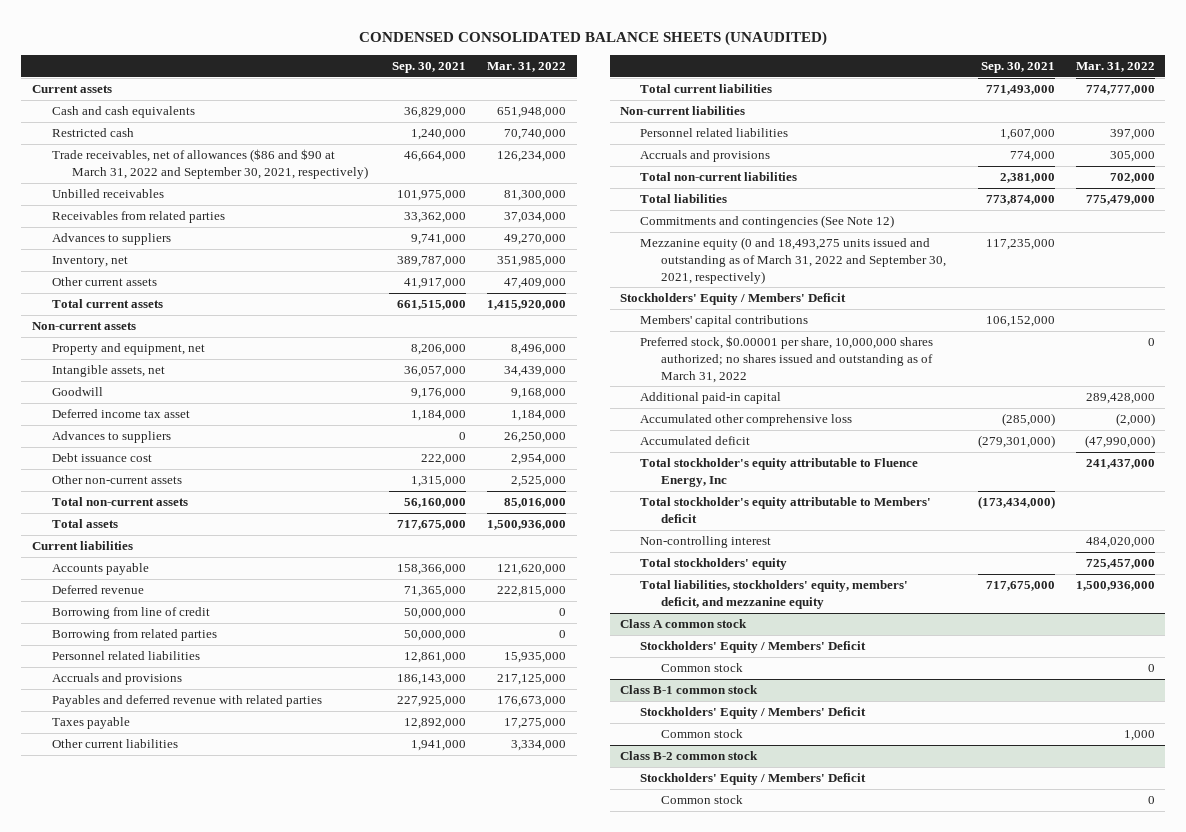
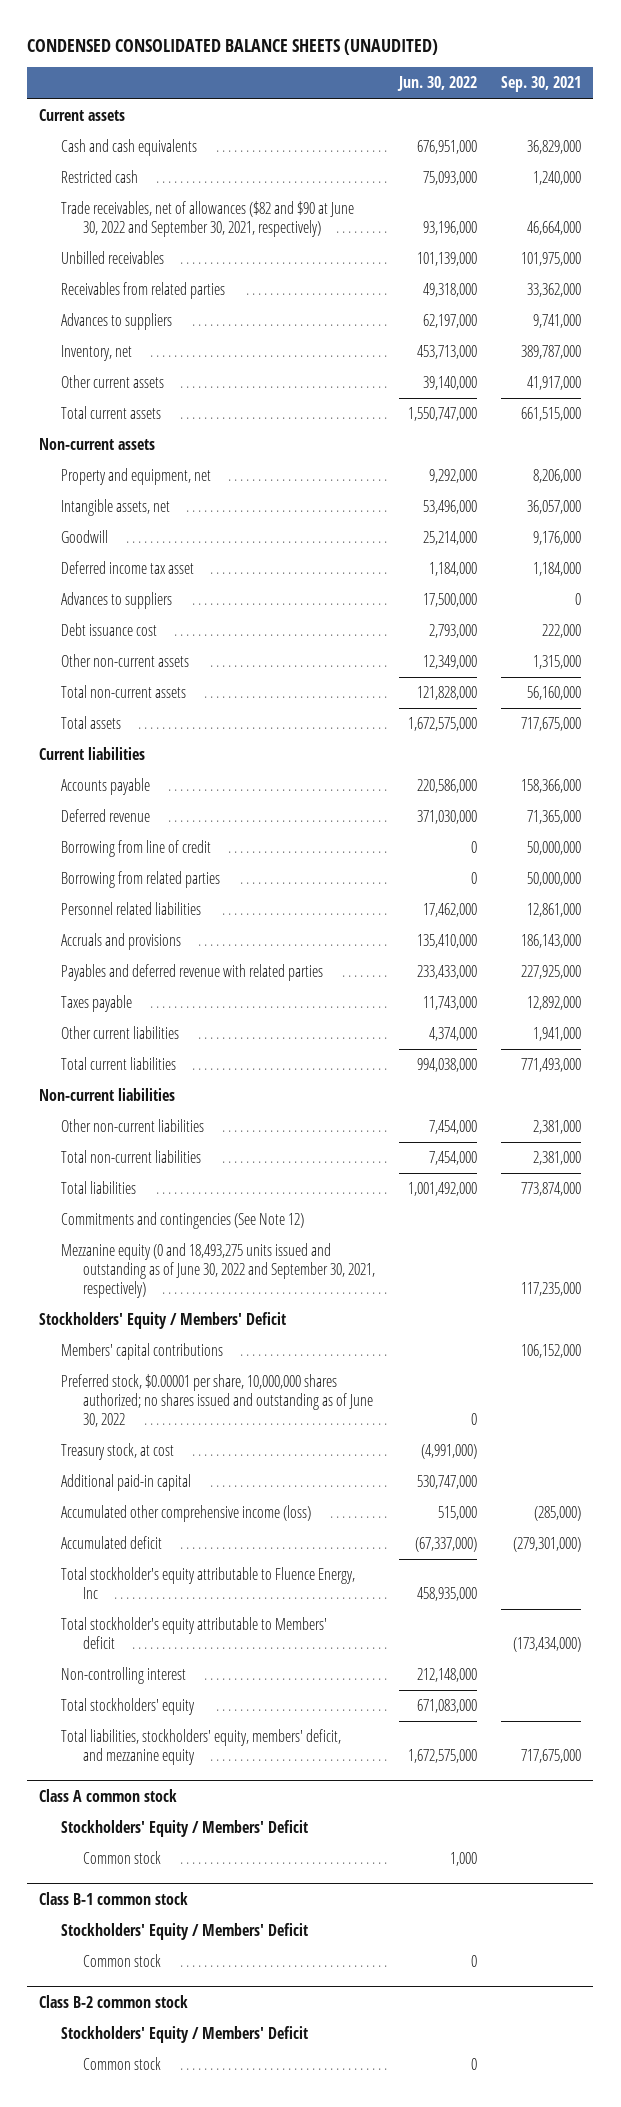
- | Sep. 30, 2021 | Mar. 31, 2022
+ | Jun. 30, 2022 | Sep. 30, 2021
- Trade receivables, net of allowances ($86 and $90 at March 31, 2022 and September 30, 2021, respectively) | 46,664,000 | 126,234,000
+ Trade receivables, net of allowances ($82 and $90 at June 30, 2022 and September 30, 2021, respectively) | 93,196,000 | 46,664,000
- Personnel related liabilities | 1,607,000 | 397,000
- Accruals and provisions | 774,000 | 305,000
+ Other non-current liabilities | 7,454,000 | 2,381,000
- Mezzanine equity (0 and 18,493,275 units issued and outstanding as of March 31, 2022 and September 30, 2021, respectively) | 117,235,000 |
+ Mezzanine equity (0 and 18,493,275 units issued and outstanding as of June 30, 2022 and September 30, 2021, respectively) | | 117,235,000
- Preferred stock, $0.00001 per share, 10,000,000 shares authorized; no shares issued and outstanding as of March 31, 2022 | | 0
+ Preferred stock, $0.00001 per share, 10,000,000 shares authorized; no shares issued and outstanding as of June 30, 2022 | 0 |
+ Treasury stock, at cost | (4,991,000) |
- Accumulated other comprehensive loss | (285,000) | (2,000)
+ Accumulated other comprehensive income (loss) | 515,000 | (285,000)

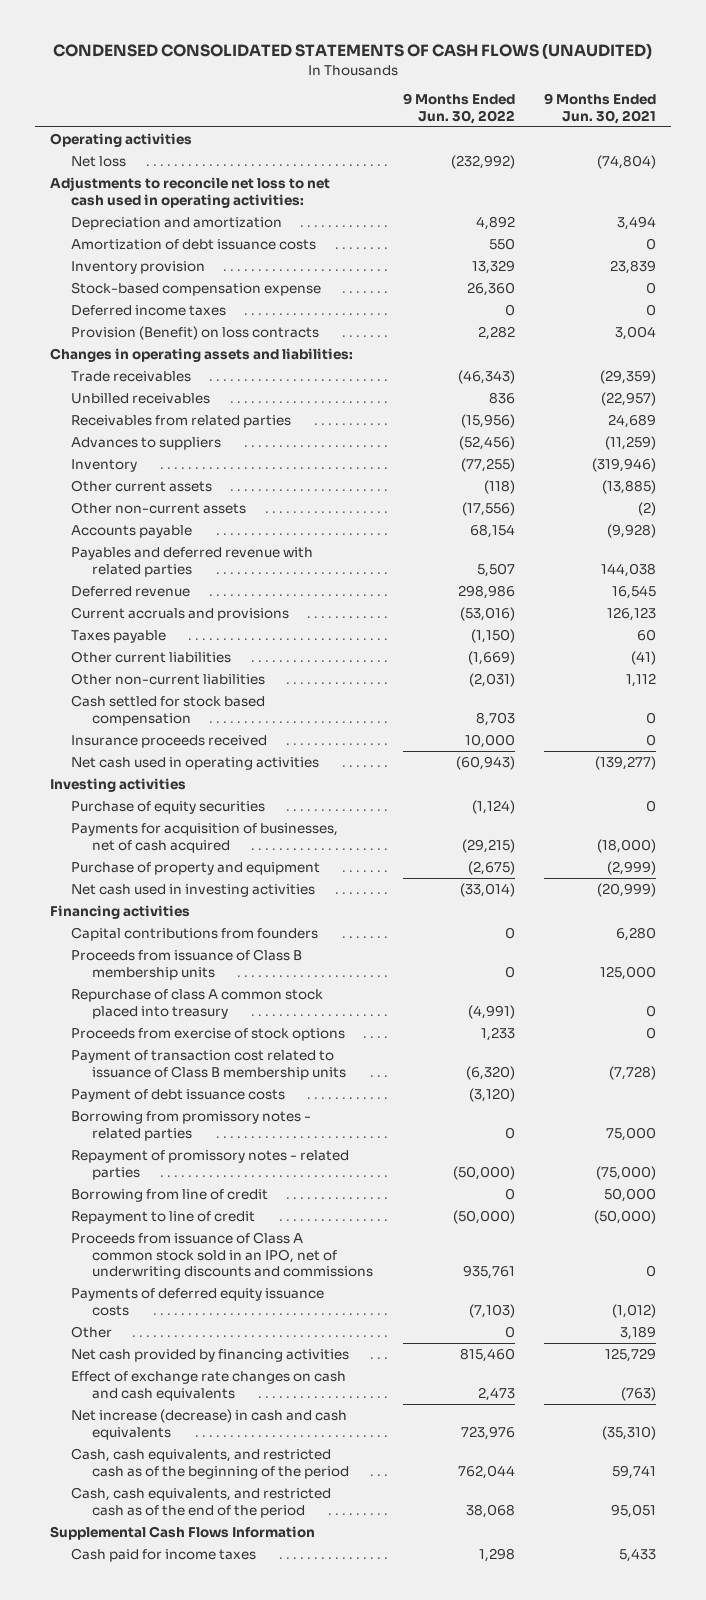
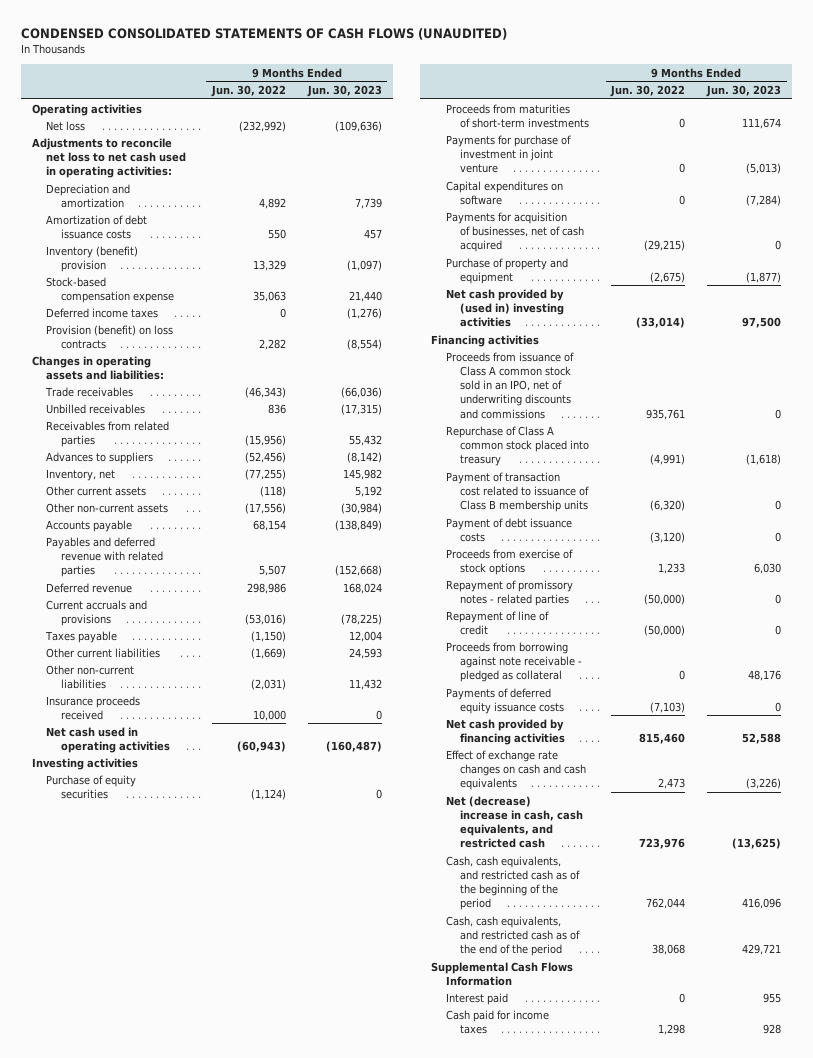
- | 9 Months Ended Jun. 30, 2022 | 9 Months Ended Jun. 30, 2021
+ | 9 Months Ended Jun. 30, 2022 | 9 Months Ended Jun. 30, 2023
- Inventory provision | 13,329 | 23,839
- Stock-based compensation expense | 26,360 | 0
+ Inventory (benefit) provision | 13,329 | (1,097)
+ Stock-based compensation expense | 35,063 | 21,440
- Provision (Benefit) on loss contracts | 2,282 | 3,004
+ Provision (benefit) on loss contracts | 2,282 | (8,554)
- Inventory | (77,255) | (319,946)
+ Inventory, net | (77,255) | 145,982
- Cash settled for stock based compensation | 8,703 | 0
+ Proceeds from maturities of short-term investments | 0 | 111,674
+ Payments for purchase of investment in joint venture | 0 | (5,013)
+ Capital expenditures on software | 0 | (7,284)
- Net cash used in investing activities | (33,014) | (20,999)
+ Net cash provided by (used in) investing activities | (33,014) | 97,500
- Capital contributions from founders | 0 | 6,280
- Proceeds from issuance of Class B membership units | 0 | 125,000
- Repurchase of class A common stock placed into treasury | (4,991) | 0
moved up: Proceeds from issuance of Class A common stock sold in an IPO, net of underwriting discounts and commissions | 935,761 | 0
+ Repurchase of Class A common stock placed into treasury | (4,991) | (1,618)
- Borrowing from promissory notes - related parties | 0 | 75,000
moved down: Proceeds from exercise of stock options | 1,233 | 6,030
- Borrowing from line of credit | 0 | 50,000
- Repayment to line of credit | (50,000) | (50,000)
+ Repayment of line of credit | (50,000) | 0
+ Proceeds from borrowing against note receivable - pledged as collateral | 0 | 48,176
- Other | 0 | 3,189
- Net increase (decrease) in cash and cash equivalents | 723,976 | (35,310)
+ Net (decrease) increase in cash, cash equivalents, and restricted cash | 723,976 | (13,625)
+ Interest paid | 0 | 955

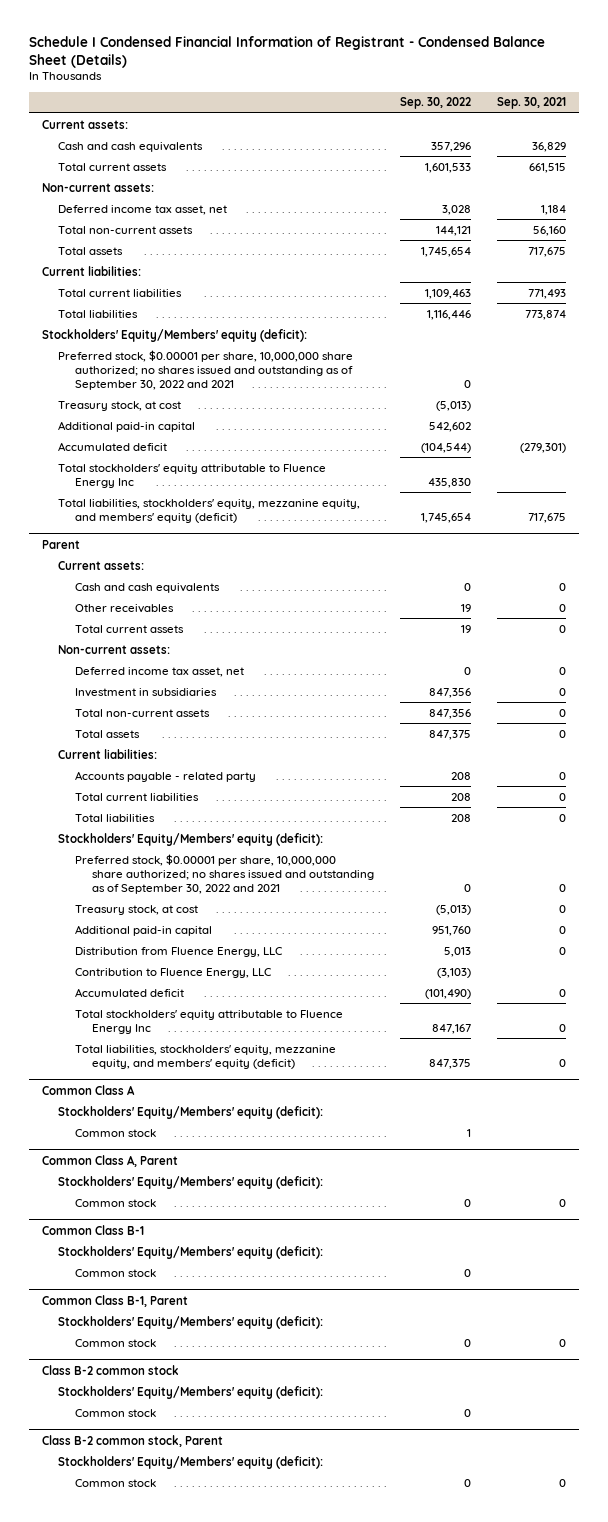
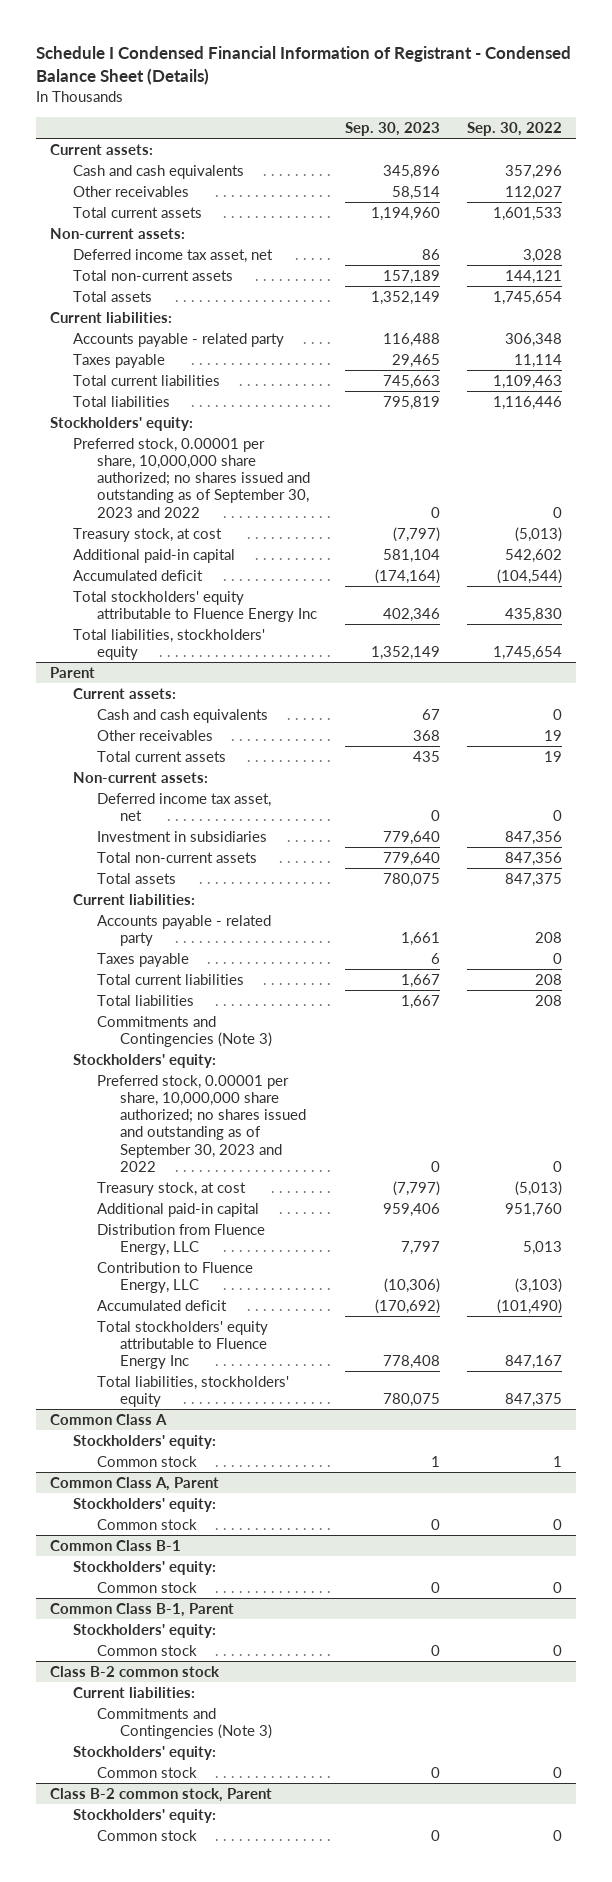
- | Sep. 30, 2022 | Sep. 30, 2021
+ | Sep. 30, 2023 | Sep. 30, 2022
+ Other receivables | 58,514 | 112,027
+ Accounts payable - related party | 116,488 | 306,348
+ Taxes payable | 29,465 | 11,114
- Stockholders' Equity/Members' equity (deficit):
- Preferred stock, $0.00001 per share, 10,000,000 share authorized; no shares issued and outstanding as of September 30, 2022 and 2021 | 0 |
+ Stockholders' equity:
+ Preferred stock, 0.00001 per share, 10,000,000 share authorized; no shares issued and outstanding as of September 30, 2023 and 2022 | 0 | 0
- Total liabilities, stockholders' equity, mezzanine equity, and members' equity (deficit) | 1,745,654 | 717,675
+ Total liabilities, stockholders' equity | 1,352,149 | 1,745,654
@ Parent
+ Taxes payable | 6 | 0
- Stockholders' Equity/Members' equity (deficit):
- Preferred stock, $0.00001 per share, 10,000,000 share authorized; no shares issued and outstanding as of September 30, 2022 and 2021 | 0 | 0
+ Commitments and Contingencies (Note 3)
+ Stockholders' equity:
+ Preferred stock, 0.00001 per share, 10,000,000 share authorized; no shares issued and outstanding as of September 30, 2023 and 2022 | 0 | 0
- Total liabilities, stockholders' equity, mezzanine equity, and members' equity (deficit) | 847,375 | 0
+ Total liabilities, stockholders' equity | 780,075 | 847,375
@ Common Class A
- Stockholders' Equity/Members' equity (deficit):
+ Stockholders' equity:
@ Common Class A, Parent
- Stockholders' Equity/Members' equity (deficit):
+ Stockholders' equity:
@ Common Class B-1
- Stockholders' Equity/Members' equity (deficit):
+ Stockholders' equity:
@ Common Class B-1, Parent
- Stockholders' Equity/Members' equity (deficit):
+ Stockholders' equity:
@ Class B-2 common stock
- Stockholders' Equity/Members' equity (deficit):
+ Current liabilities:
+ Commitments and Contingencies (Note 3)
+ Stockholders' equity:
@ Class B-2 common stock, Parent
- Stockholders' Equity/Members' equity (deficit):
+ Stockholders' equity:

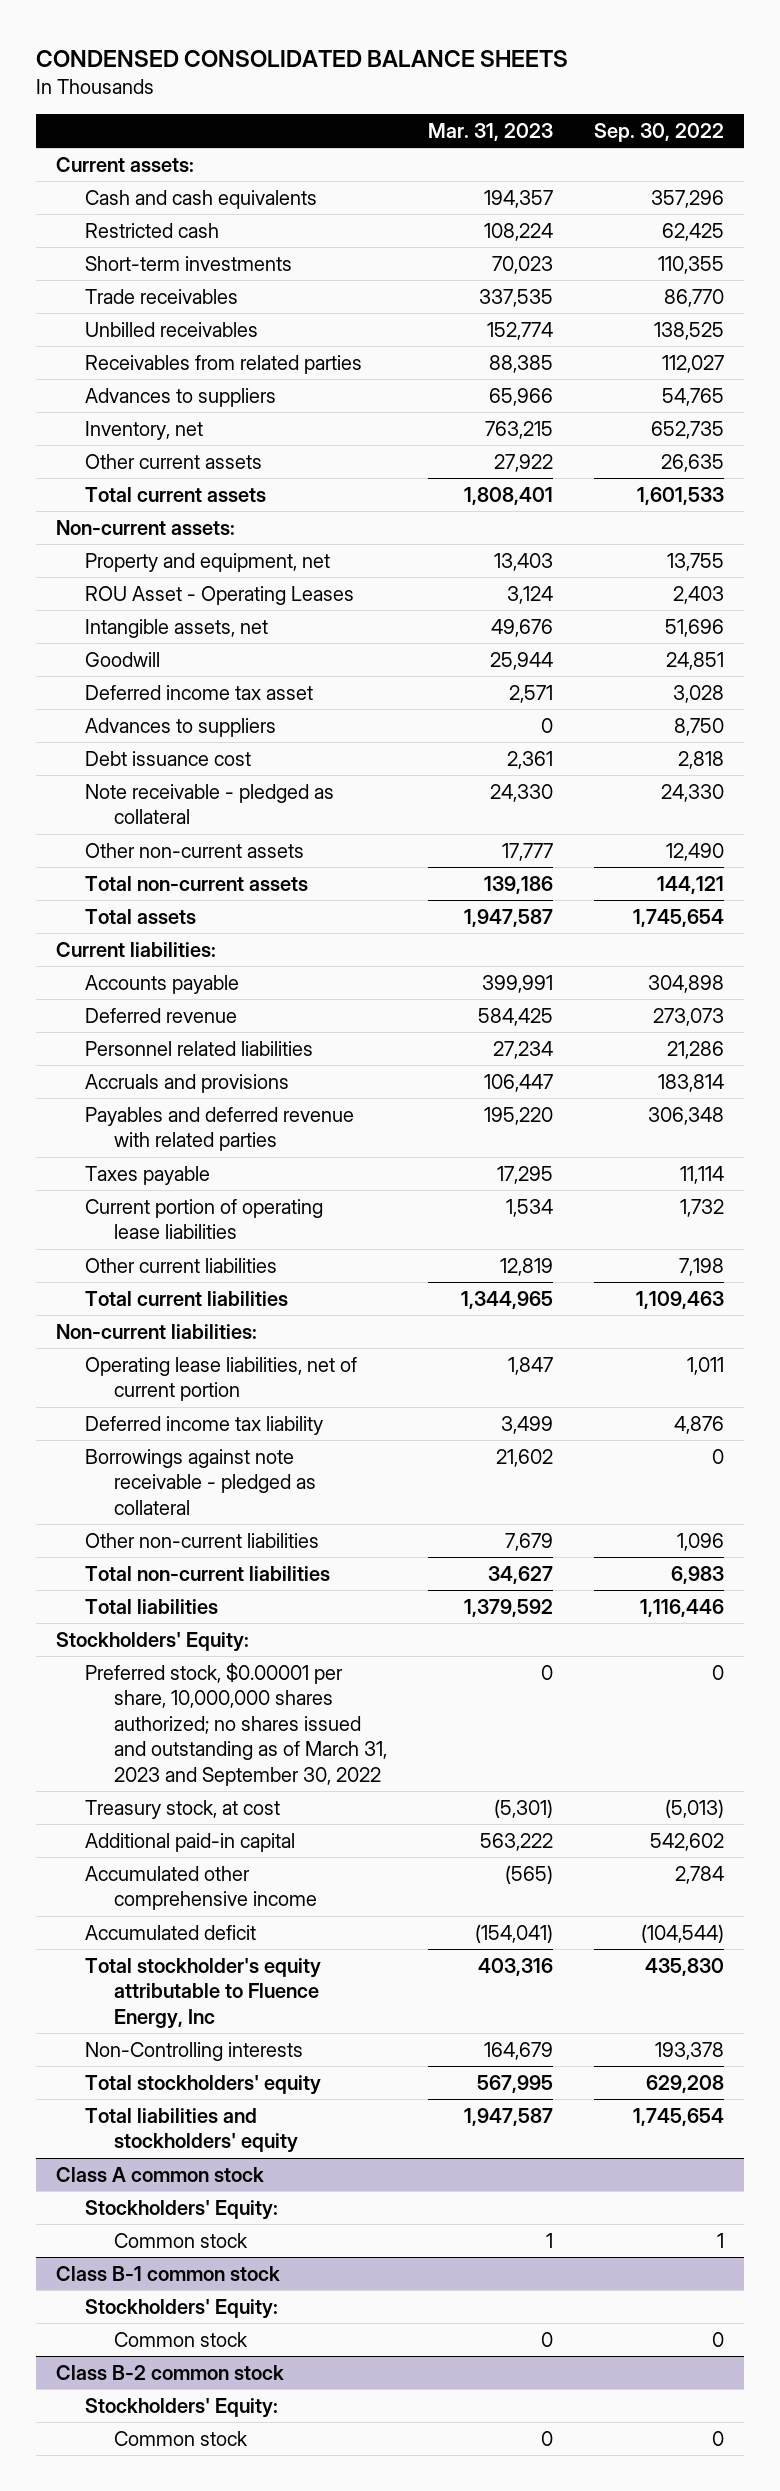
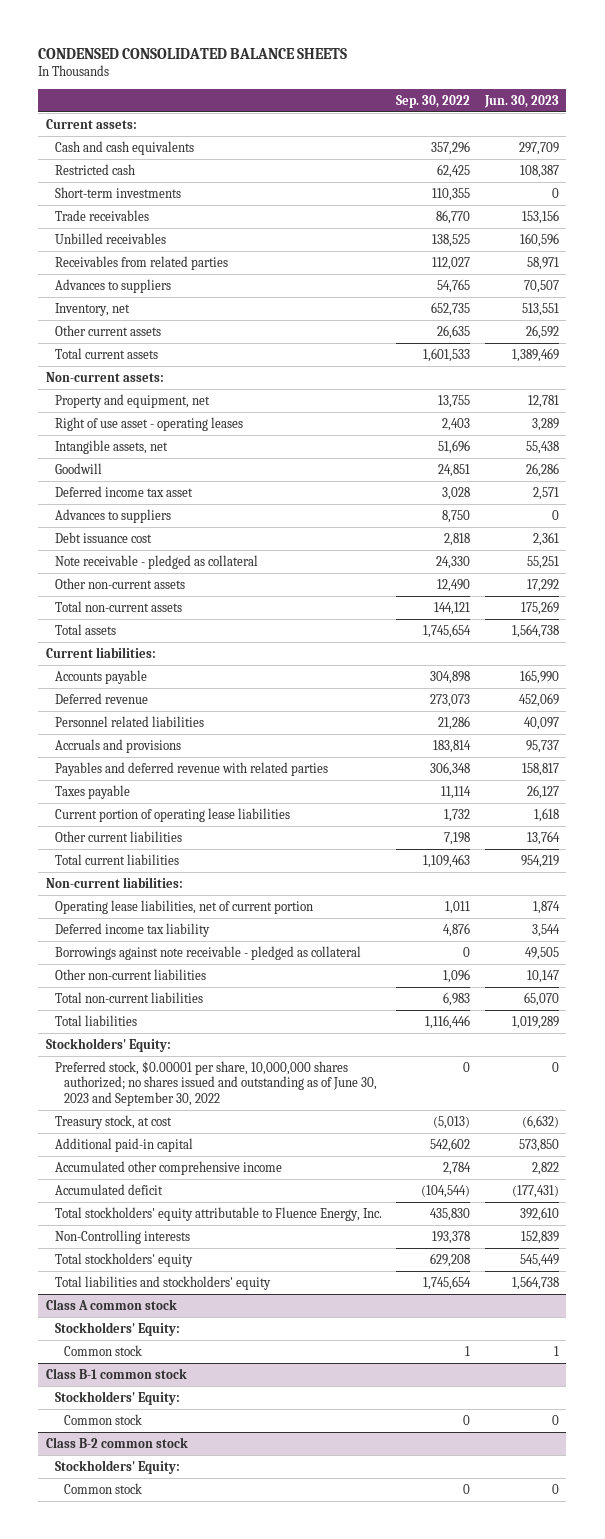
- | Mar. 31, 2023 | Sep. 30, 2022
+ | Sep. 30, 2022 | Jun. 30, 2023
- ROU Asset - Operating Leases | 3,124 | 2,403
+ Right of use asset - operating leases | 2,403 | 3,289
- Preferred stock, $0.00001 per share, 10,000,000 shares authorized; no shares issued and outstanding as of March 31, 2023 and September 30, 2022 | 0 | 0
+ Preferred stock, $0.00001 per share, 10,000,000 shares authorized; no shares issued and outstanding as of June 30, 2023 and September 30, 2022 | 0 | 0
- Total stockholder's equity attributable to Fluence Energy, Inc | 403,316 | 435,830
+ Total stockholders' equity attributable to Fluence Energy, Inc. | 435,830 | 392,610

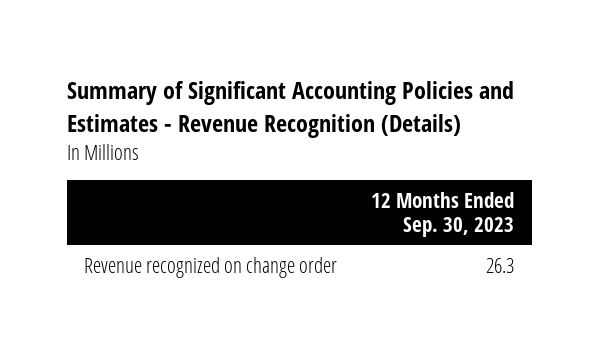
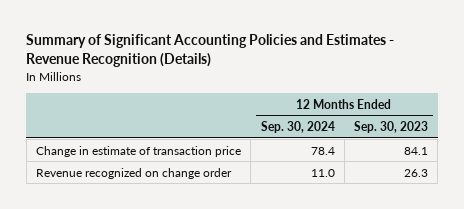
- | 12 Months Ended Sep. 30, 2023
+ | 12 Months Ended Sep. 30, 2024 | 12 Months Ended Sep. 30, 2023
+ Change in estimate of transaction price | 78.4 | 84.1

